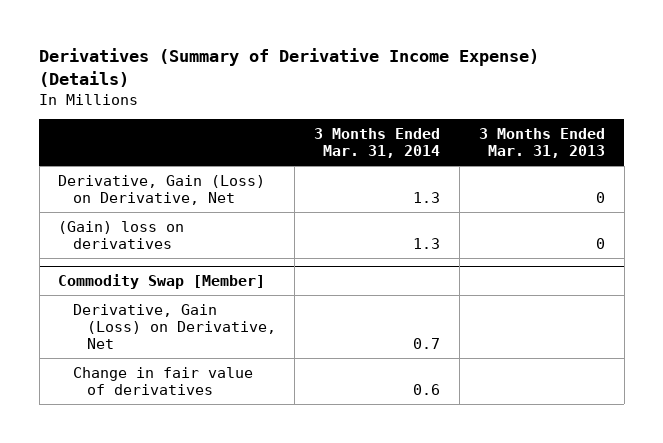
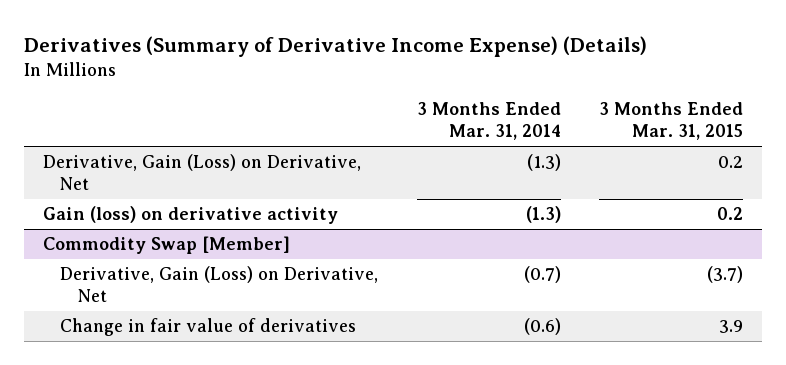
- | 3 Months Ended Mar. 31, 2014 | 3 Months Ended Mar. 31, 2013
+ | 3 Months Ended Mar. 31, 2014 | 3 Months Ended Mar. 31, 2015
- Derivative, Gain (Loss) on Derivative, Net | 1.3 | 0
- (Gain) loss on derivatives | 1.3 | 0
+ Derivative, Gain (Loss) on Derivative, Net | (1.3) | 0.2
+ Gain (loss) on derivative activity | (1.3) | 0.2
@ Commodity Swap [Member]
- Derivative, Gain (Loss) on Derivative, Net | 0.7 |
- Change in fair value of derivatives | 0.6 |
+ Derivative, Gain (Loss) on Derivative, Net | (0.7) | (3.7)
+ Change in fair value of derivatives | (0.6) | 3.9

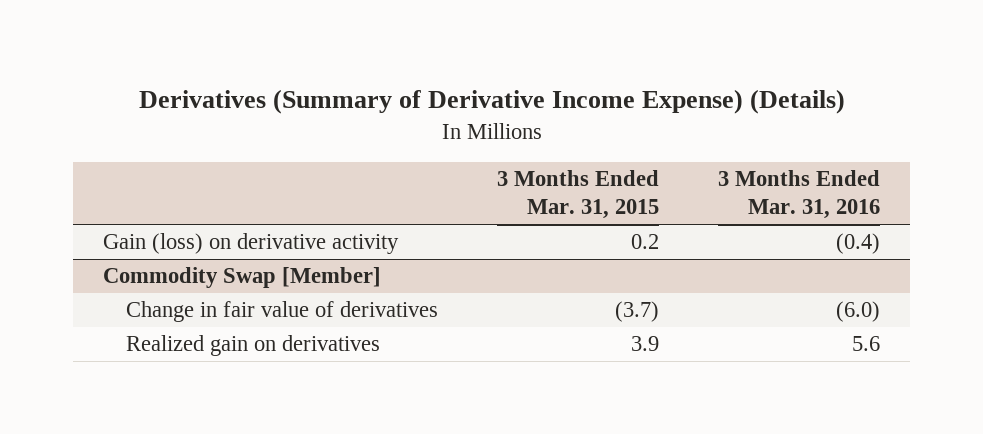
- | 3 Months Ended Mar. 31, 2014 | 3 Months Ended Mar. 31, 2015
+ | 3 Months Ended Mar. 31, 2015 | 3 Months Ended Mar. 31, 2016
- Derivative, Gain (Loss) on Derivative, Net | (1.3) | 0.2
@ Commodity Swap [Member]
- Derivative, Gain (Loss) on Derivative, Net | (0.7) | (3.7)
- Change in fair value of derivatives | (0.6) | 3.9
+ Change in fair value of derivatives | (3.7) | (6.0)
+ Realized gain on derivatives | 3.9 | 5.6

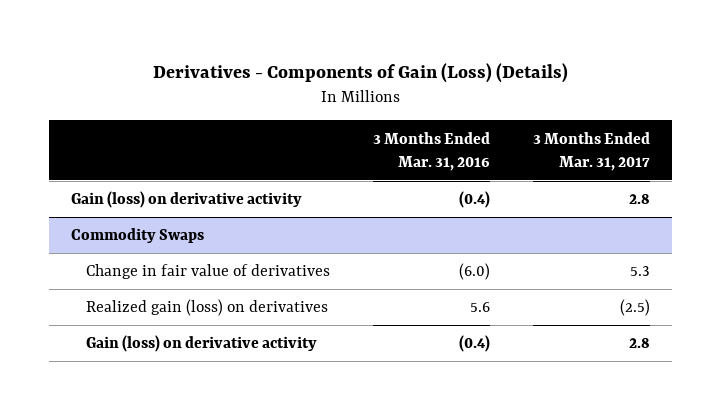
- Derivatives (Summary of Derivative Income Expense) (Details)
+ Derivatives - Components of Gain (Loss) (Details)
- | 3 Months Ended Mar. 31, 2015 | 3 Months Ended Mar. 31, 2016
+ | 3 Months Ended Mar. 31, 2016 | 3 Months Ended Mar. 31, 2017
- Commodity Swap [Member]
+ Commodity Swaps
- Realized gain on derivatives | 3.9 | 5.6
+ Realized gain (loss) on derivatives | 5.6 | (2.5)
+ Gain (loss) on derivative activity | (0.4) | 2.8

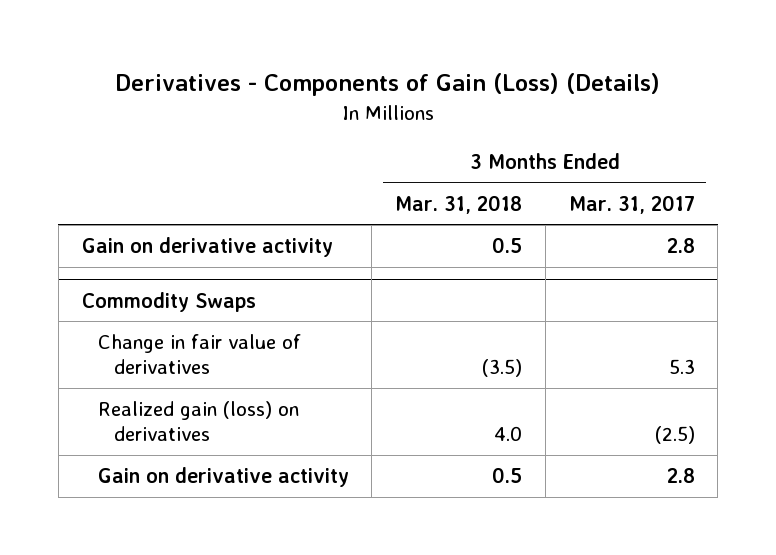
- | 3 Months Ended Mar. 31, 2016 | 3 Months Ended Mar. 31, 2017
+ | 3 Months Ended Mar. 31, 2018 | 3 Months Ended Mar. 31, 2017
- Gain (loss) on derivative activity | (0.4) | 2.8
+ Gain on derivative activity | 0.5 | 2.8
@ Commodity Swaps
- Gain (loss) on derivative activity | (0.4) | 2.8
+ Gain on derivative activity | 0.5 | 2.8

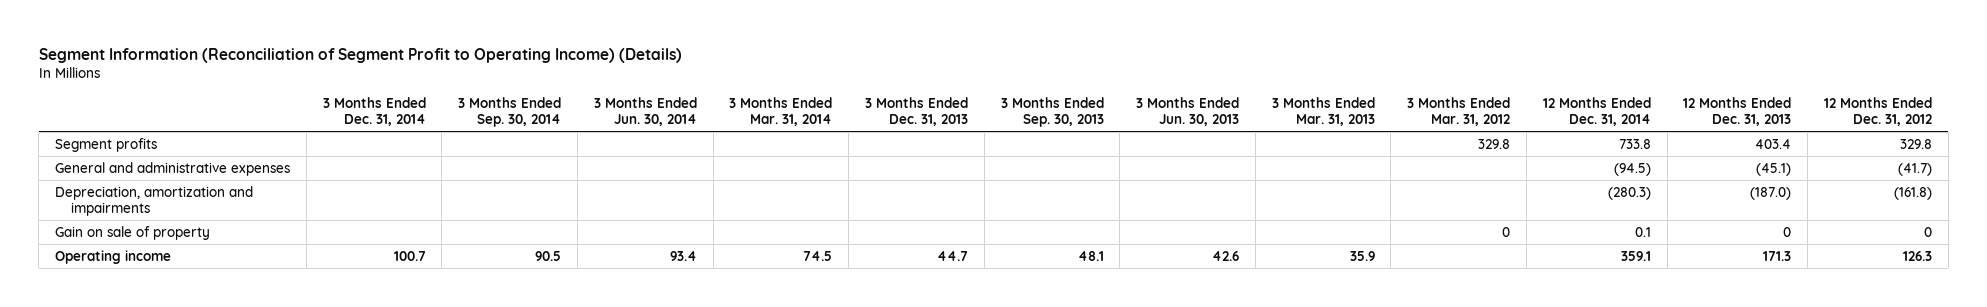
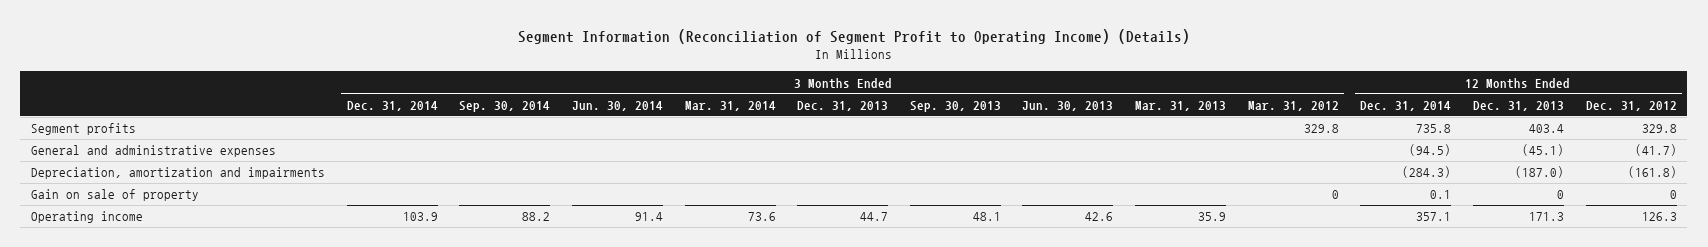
- Segment profits | | | | | | | | | 329.8 | 733.8 | 403.4 | 329.8
+ Segment profits | | | | | | | | | 329.8 | 735.8 | 403.4 | 329.8
- Depreciation, amortization and impairments | | | | | | | | | | (280.3) | (187.0) | (161.8)
+ Depreciation, amortization and impairments | | | | | | | | | | (284.3) | (187.0) | (161.8)
- Operating income | 100.7 | 90.5 | 93.4 | 74.5 | 44.7 | 48.1 | 42.6 | 35.9 | | 359.1 | 171.3 | 126.3
+ Operating income | 103.9 | 88.2 | 91.4 | 73.6 | 44.7 | 48.1 | 42.6 | 35.9 | | 357.1 | 171.3 | 126.3

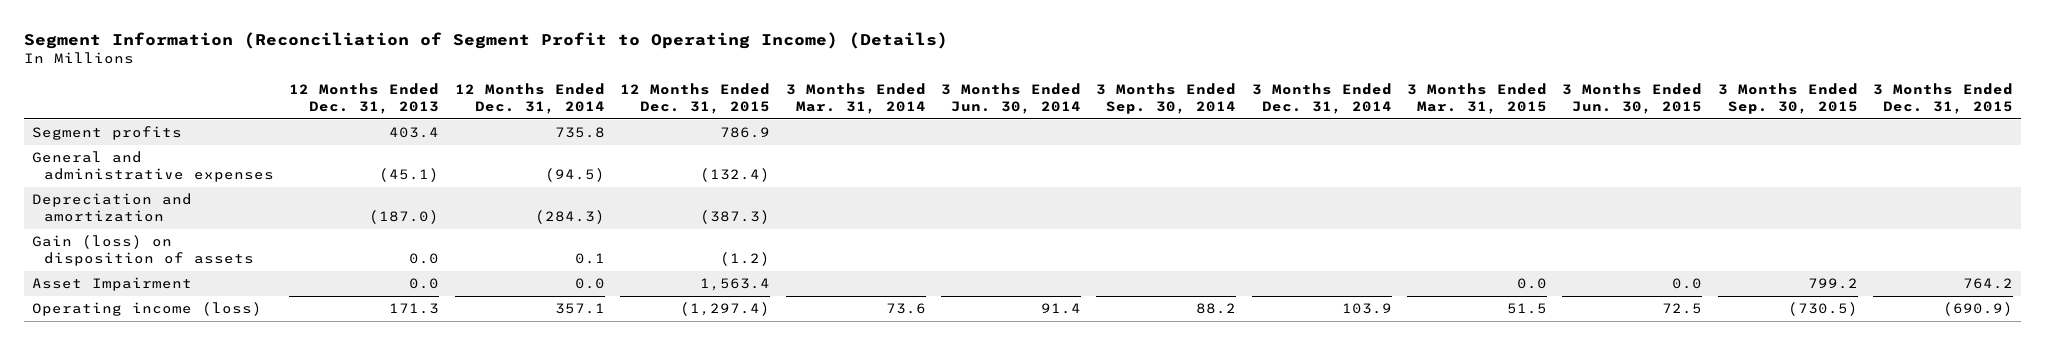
- | 3 Months Ended Dec. 31, 2014 | 3 Months Ended Sep. 30, 2014 | 3 Months Ended Jun. 30, 2014 | 3 Months Ended Mar. 31, 2014 | 3 Months Ended Dec. 31, 2013 | 3 Months Ended Sep. 30, 2013 | 3 Months Ended Jun. 30, 2013 | 3 Months Ended Mar. 31, 2013 | 3 Months Ended Mar. 31, 2012 | 12 Months Ended Dec. 31, 2014 | 12 Months Ended Dec. 31, 2013 | 12 Months Ended Dec. 31, 2012
+ | 12 Months Ended Dec. 31, 2013 | 12 Months Ended Dec. 31, 2014 | 12 Months Ended Dec. 31, 2015 | 3 Months Ended Mar. 31, 2014 | 3 Months Ended Jun. 30, 2014 | 3 Months Ended Sep. 30, 2014 | 3 Months Ended Dec. 31, 2014 | 3 Months Ended Mar. 31, 2015 | 3 Months Ended Jun. 30, 2015 | 3 Months Ended Sep. 30, 2015 | 3 Months Ended Dec. 31, 2015
- Depreciation, amortization and impairments | | | | | | | | | | (284.3) | (187.0) | (161.8)
- Gain on sale of property | | | | | | | | | 0 | 0.1 | 0 | 0
- Operating income | 103.9 | 88.2 | 91.4 | 73.6 | 44.7 | 48.1 | 42.6 | 35.9 | | 357.1 | 171.3 | 126.3
+ Depreciation and amortization | (187.0) | (284.3) | (387.3) | | | | | | | |
+ Gain (loss) on disposition of assets | 0.0 | 0.1 | (1.2) | | | | | | | |
+ Asset Impairment | 0.0 | 0.0 | 1,563.4 | | | | | 0.0 | 0.0 | 799.2 | 764.2
+ Operating income (loss) | 171.3 | 357.1 | (1,297.4) | 73.6 | 91.4 | 88.2 | 103.9 | 51.5 | 72.5 | (730.5) | (690.9)

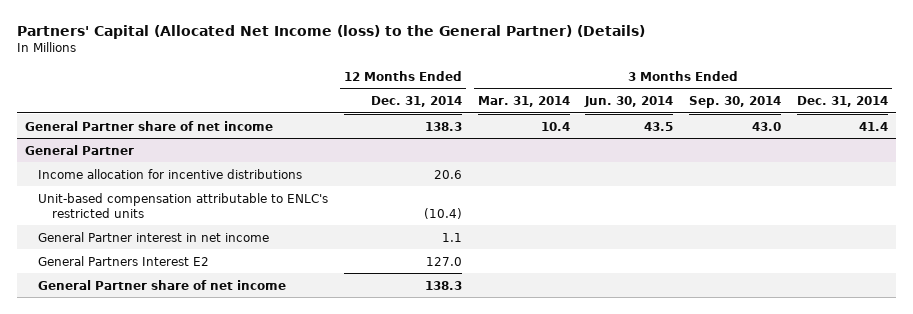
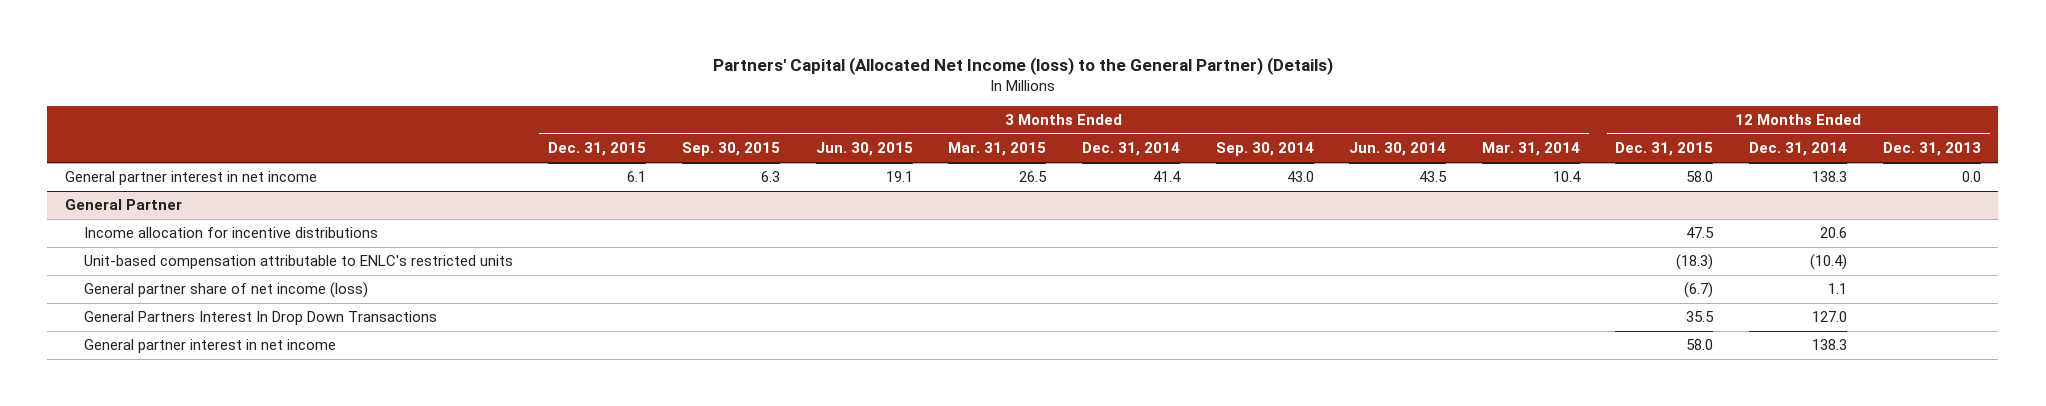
- | 12 Months Ended Dec. 31, 2014 | 3 Months Ended Mar. 31, 2014 | 3 Months Ended Jun. 30, 2014 | 3 Months Ended Sep. 30, 2014 | 3 Months Ended Dec. 31, 2014
+ | 3 Months Ended Dec. 31, 2015 | 3 Months Ended Sep. 30, 2015 | 3 Months Ended Jun. 30, 2015 | 3 Months Ended Mar. 31, 2015 | 3 Months Ended Dec. 31, 2014 | 3 Months Ended Sep. 30, 2014 | 3 Months Ended Jun. 30, 2014 | 3 Months Ended Mar. 31, 2014 | 12 Months Ended Dec. 31, 2015 | 12 Months Ended Dec. 31, 2014 | 12 Months Ended Dec. 31, 2013
- General Partner share of net income | 138.3 | 10.4 | 43.5 | 43.0 | 41.4
+ General partner interest in net income | 6.1 | 6.3 | 19.1 | 26.5 | 41.4 | 43.0 | 43.5 | 10.4 | 58.0 | 138.3 | 0.0
@ General Partner
- General Partner interest in net income | 1.1 | | | |
- General Partners Interest E2 | 127.0 | | | |
- General Partner share of net income | 138.3 | | | |
+ General partner share of net income (loss) | | | | | | | | | (6.7) | 1.1 |
+ General Partners Interest In Drop Down Transactions | | | | | | | | | 35.5 | 127.0 |
+ General partner interest in net income | | | | | | | | | 58.0 | 138.3 |

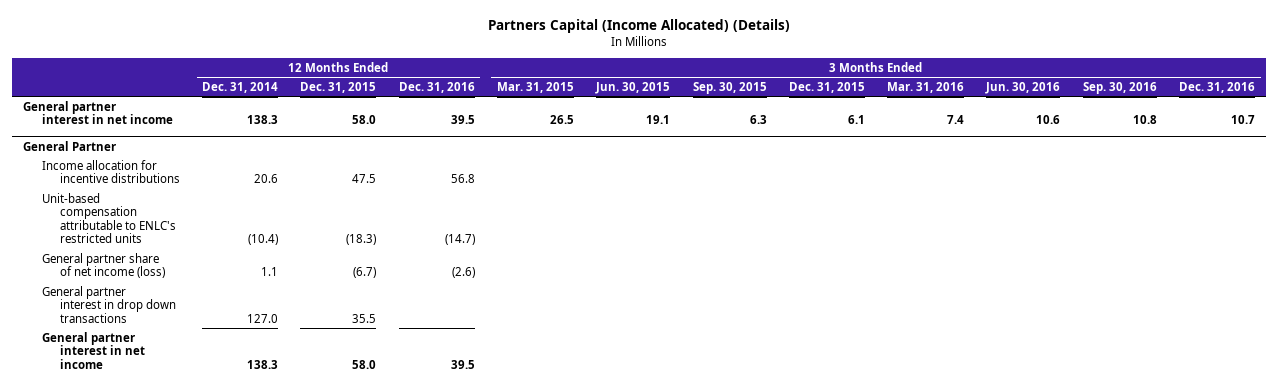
- Partners' Capital (Allocated Net Income (loss) to the General Partner) (Details)
+ Partners Capital (Income Allocated) (Details)
- | 3 Months Ended Dec. 31, 2015 | 3 Months Ended Sep. 30, 2015 | 3 Months Ended Jun. 30, 2015 | 3 Months Ended Mar. 31, 2015 | 3 Months Ended Dec. 31, 2014 | 3 Months Ended Sep. 30, 2014 | 3 Months Ended Jun. 30, 2014 | 3 Months Ended Mar. 31, 2014 | 12 Months Ended Dec. 31, 2015 | 12 Months Ended Dec. 31, 2014 | 12 Months Ended Dec. 31, 2013
+ | 12 Months Ended Dec. 31, 2014 | 12 Months Ended Dec. 31, 2015 | 12 Months Ended Dec. 31, 2016 | 3 Months Ended Mar. 31, 2015 | 3 Months Ended Jun. 30, 2015 | 3 Months Ended Sep. 30, 2015 | 3 Months Ended Dec. 31, 2015 | 3 Months Ended Mar. 31, 2016 | 3 Months Ended Jun. 30, 2016 | 3 Months Ended Sep. 30, 2016 | 3 Months Ended Dec. 31, 2016
@ General Partner
- General Partners Interest In Drop Down Transactions | | | | | | | | | 35.5 | 127.0 |
+ General partner interest in drop down transactions | 127.0 | 35.5 | | | | | | | | |

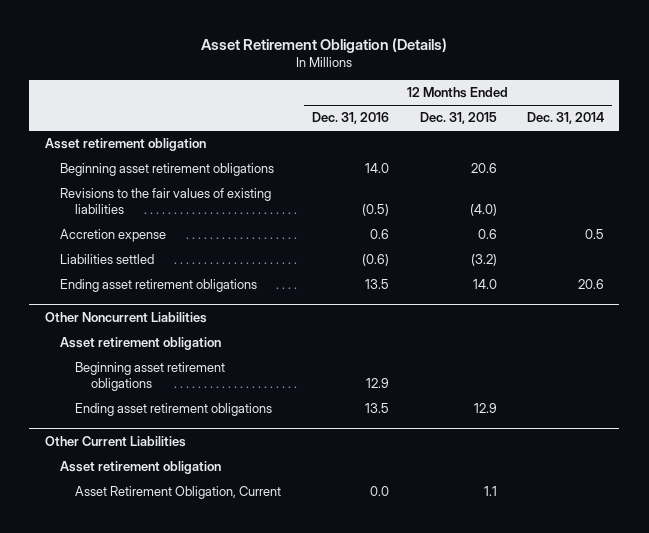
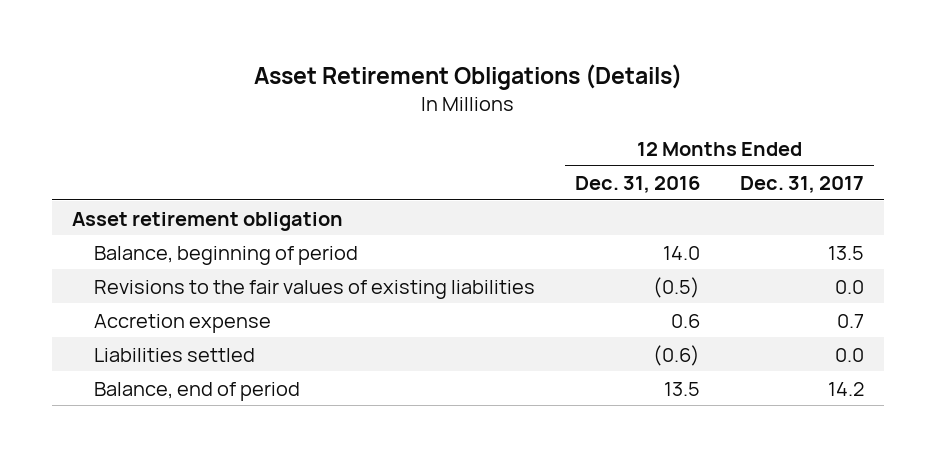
- Asset Retirement Obligation (Details)
+ Asset Retirement Obligations (Details)
- | 12 Months Ended Dec. 31, 2016 | 12 Months Ended Dec. 31, 2015 | 12 Months Ended Dec. 31, 2014
+ | 12 Months Ended Dec. 31, 2016 | 12 Months Ended Dec. 31, 2017
- Beginning asset retirement obligations | 14.0 | 20.6 |
+ Balance, beginning of period | 14.0 | 13.5
- Ending asset retirement obligations | 13.5 | 14.0 | 20.6
- Other Noncurrent Liabilities
- Asset retirement obligation
- Beginning asset retirement obligations | 12.9 | |
- Ending asset retirement obligations | 13.5 | 12.9 |
- Other Current Liabilities
- Asset retirement obligation
- Asset Retirement Obligation, Current | 0.0 | 1.1 |
+ Balance, end of period | 13.5 | 14.2

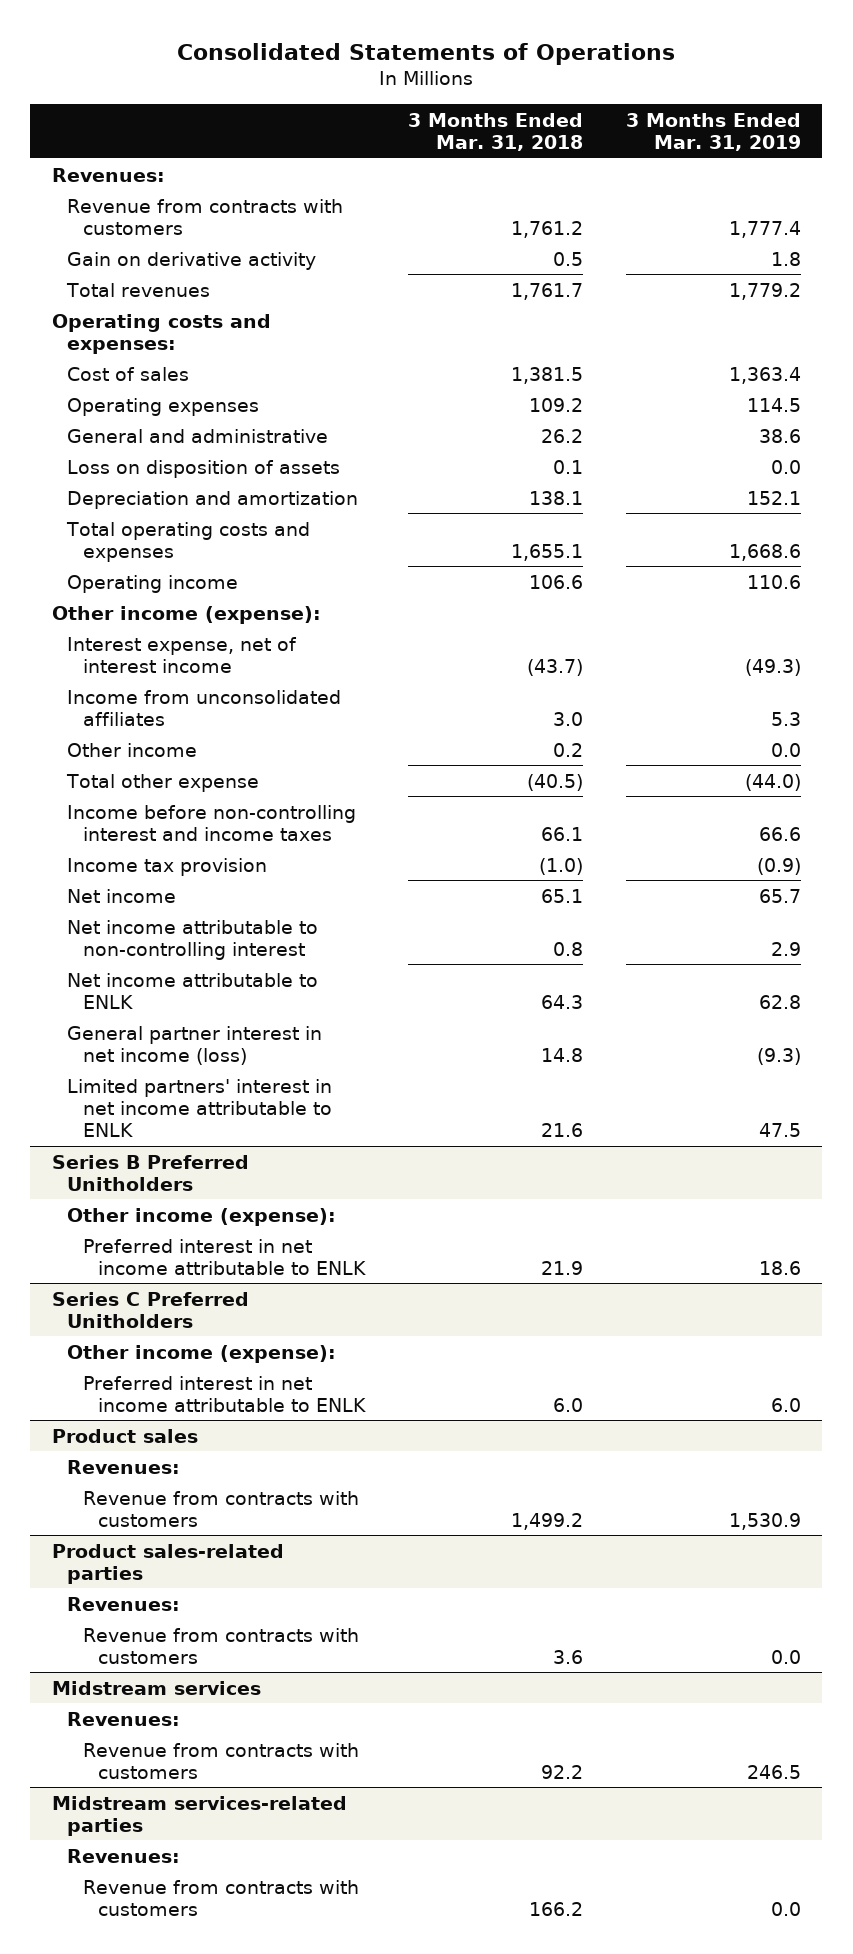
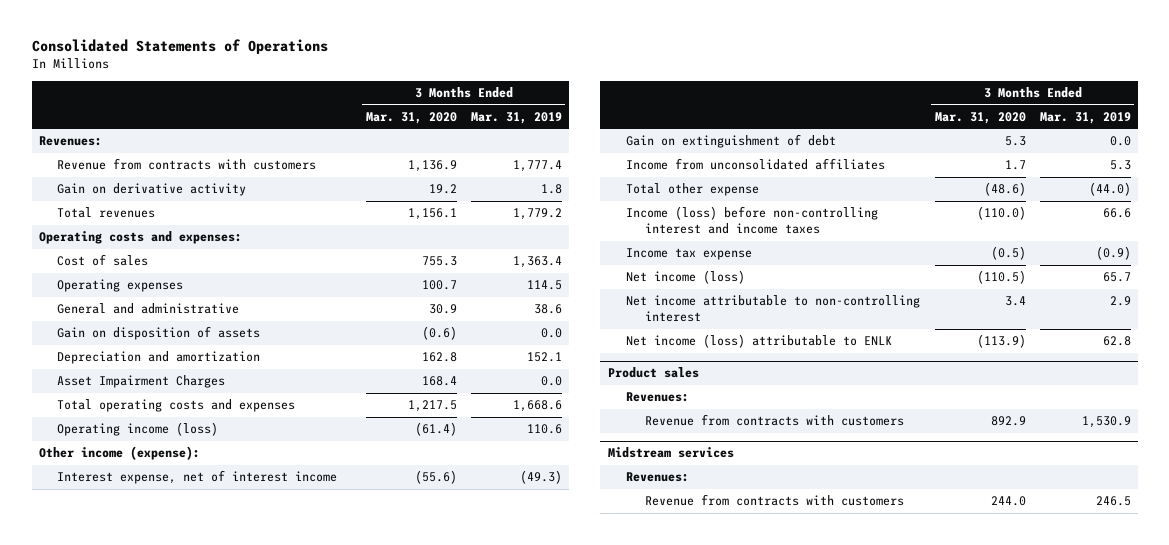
- | 3 Months Ended Mar. 31, 2018 | 3 Months Ended Mar. 31, 2019
+ | 3 Months Ended Mar. 31, 2020 | 3 Months Ended Mar. 31, 2019
- Loss on disposition of assets | 0.1 | 0.0
+ Gain on disposition of assets | (0.6) | 0.0
+ Asset Impairment Charges | 168.4 | 0.0
- Operating income | 106.6 | 110.6
+ Operating income (loss) | (61.4) | 110.6
+ Gain on extinguishment of debt | 5.3 | 0.0
- Other income | 0.2 | 0.0
- Income before non-controlling interest and income taxes | 66.1 | 66.6
- Income tax provision | (1.0) | (0.9)
- Net income | 65.1 | 65.7
+ Income (loss) before non-controlling interest and income taxes | (110.0) | 66.6
+ Income tax expense | (0.5) | (0.9)
+ Net income (loss) | (110.5) | 65.7
- Net income attributable to ENLK | 64.3 | 62.8
- General partner interest in net income (loss) | 14.8 | (9.3)
- Limited partners' interest in net income attributable to ENLK | 21.6 | 47.5
- Series B Preferred Unitholders
- Other income (expense):
- Preferred interest in net income attributable to ENLK | 21.9 | 18.6
- Series C Preferred Unitholders
- Other income (expense):
- Preferred interest in net income attributable to ENLK | 6.0 | 6.0
+ Net income (loss) attributable to ENLK | (113.9) | 62.8
- Product sales-related parties
- Revenues:
- Revenue from contracts with customers | 3.6 | 0.0
- Midstream services-related parties
- Revenues:
- Revenue from contracts with customers | 166.2 | 0.0

